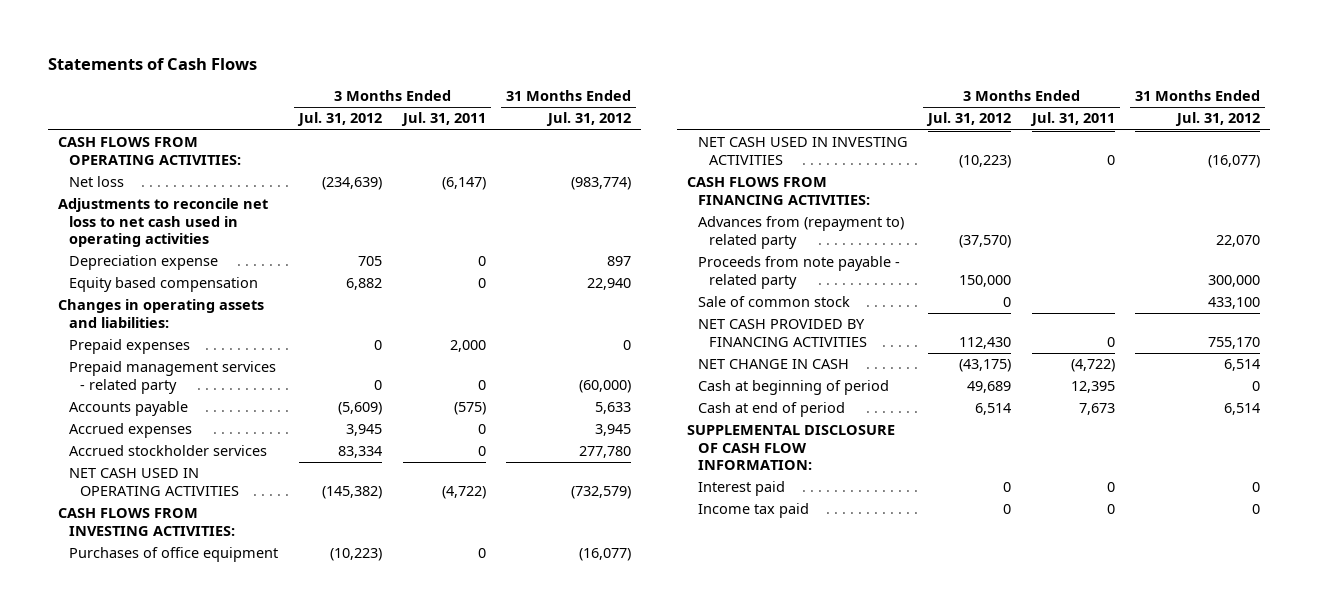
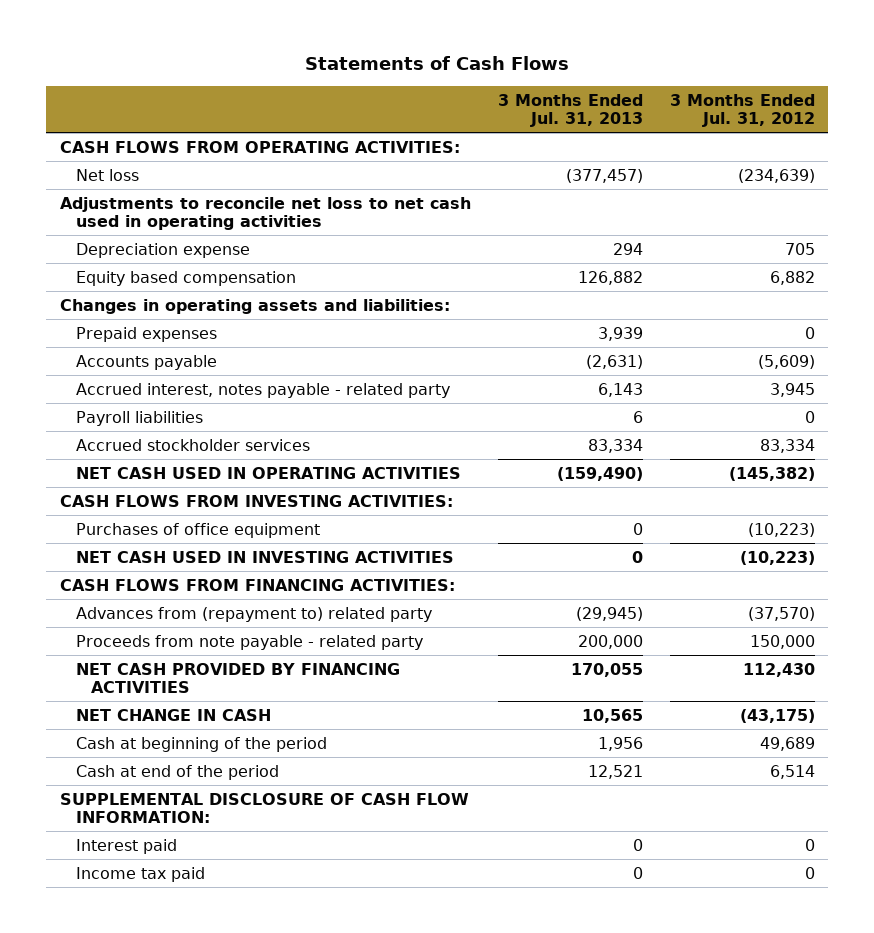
- | 3 Months Ended Jul. 31, 2012 | 3 Months Ended Jul. 31, 2011 | 31 Months Ended Jul. 31, 2012
+ | 3 Months Ended Jul. 31, 2013 | 3 Months Ended Jul. 31, 2012
- Prepaid management services - related party | 0 | 0 | (60,000)
- Accrued expenses | 3,945 | 0 | 3,945
+ Accrued interest, notes payable - related party | 6,143 | 3,945
+ Payroll liabilities | 6 | 0
- Sale of common stock | 0 | | 433,100
- Cash at beginning of period | 49,689 | 12,395 | 0
- Cash at end of period | 6,514 | 7,673 | 6,514
+ Cash at beginning of the period | 1,956 | 49,689
+ Cash at end of the period | 12,521 | 6,514

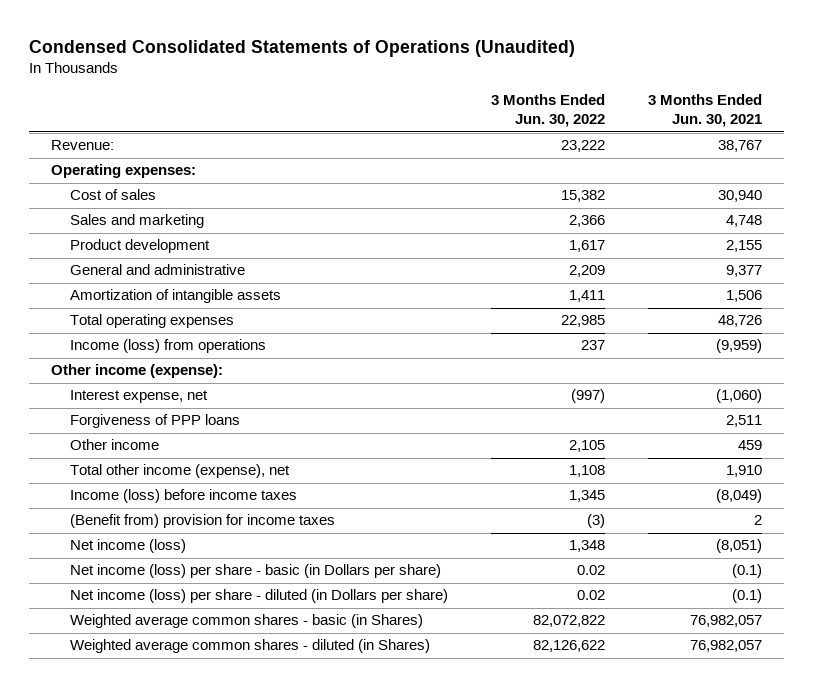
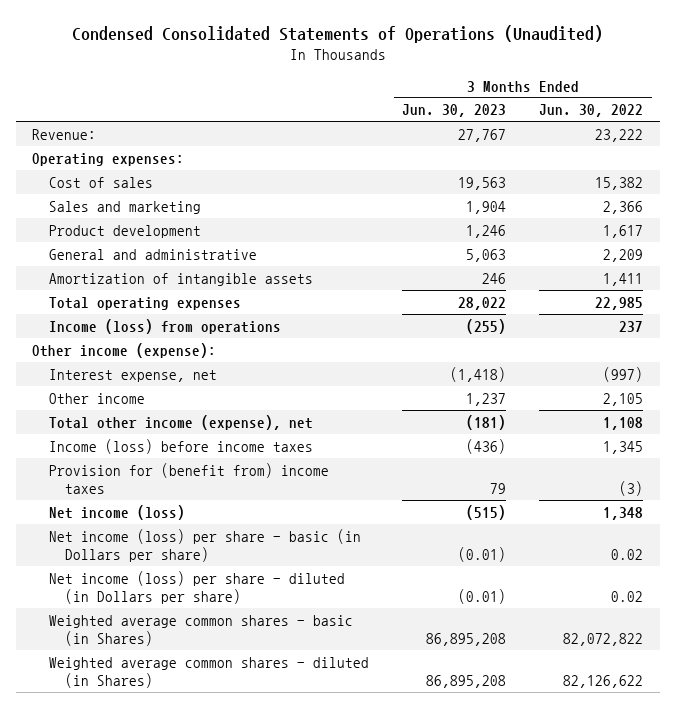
- | 3 Months Ended Jun. 30, 2022 | 3 Months Ended Jun. 30, 2021
+ | 3 Months Ended Jun. 30, 2023 | 3 Months Ended Jun. 30, 2022
- Forgiveness of PPP loans | | 2,511
- (Benefit from) provision for income taxes | (3) | 2
+ Provision for (benefit from) income taxes | 79 | (3)

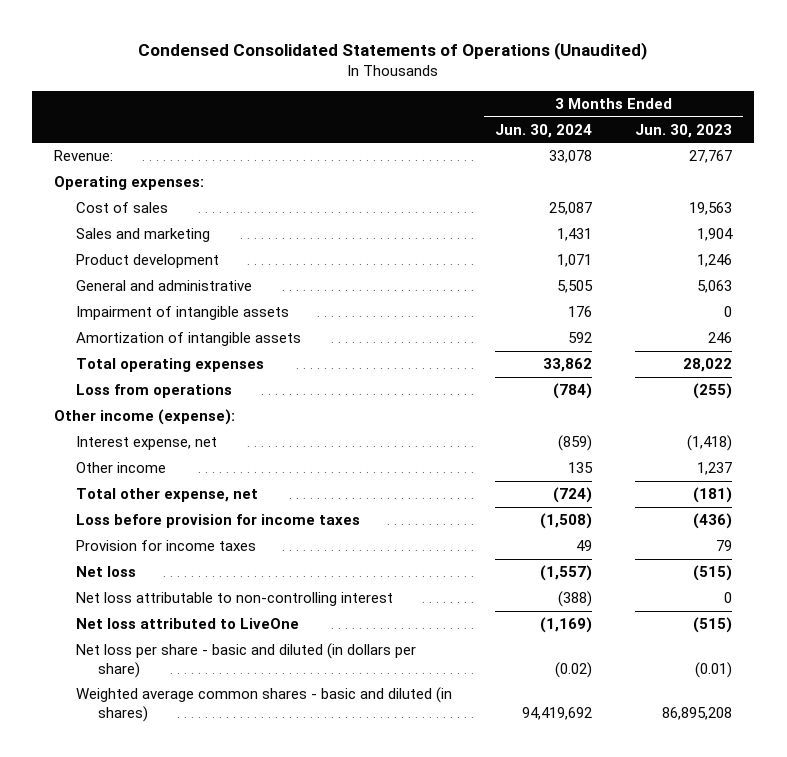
- | 3 Months Ended Jun. 30, 2023 | 3 Months Ended Jun. 30, 2022
+ | 3 Months Ended Jun. 30, 2024 | 3 Months Ended Jun. 30, 2023
+ Impairment of intangible assets | 176 | 0
- Income (loss) from operations | (255) | 237
+ Loss from operations | (784) | (255)
- Total other income (expense), net | (181) | 1,108
- Income (loss) before income taxes | (436) | 1,345
- Provision for (benefit from) income taxes | 79 | (3)
- Net income (loss) | (515) | 1,348
- Net income (loss) per share - basic (in Dollars per share) | (0.01) | 0.02
- Net income (loss) per share - diluted (in Dollars per share) | (0.01) | 0.02
- Weighted average common shares - basic (in Shares) | 86,895,208 | 82,072,822
- Weighted average common shares - diluted (in Shares) | 86,895,208 | 82,126,622
+ Total other expense, net | (724) | (181)
+ Loss before provision for income taxes | (1,508) | (436)
+ Provision for income taxes | 49 | 79
+ Net loss | (1,557) | (515)
+ Net loss attributable to non-controlling interest | (388) | 0
+ Net loss attributed to LiveOne | (1,169) | (515)
+ Net loss per share - basic and diluted (in dollars per share) | (0.02) | (0.01)
+ Weighted average common shares - basic and diluted (in shares) | 94,419,692 | 86,895,208

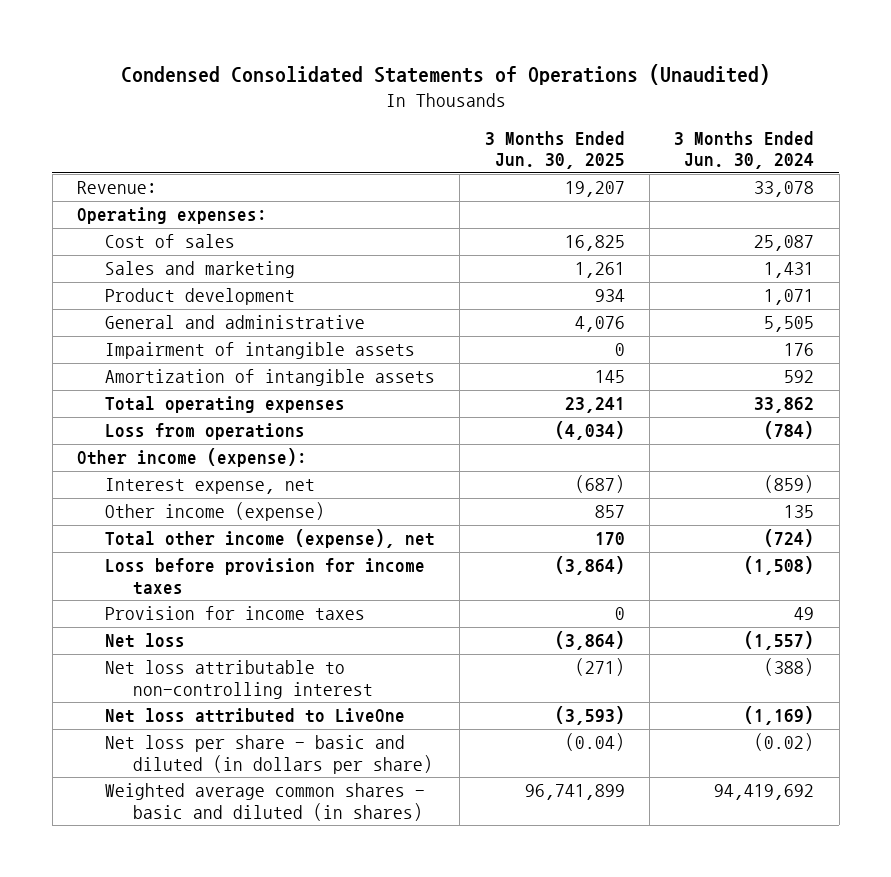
- | 3 Months Ended Jun. 30, 2024 | 3 Months Ended Jun. 30, 2023
+ | 3 Months Ended Jun. 30, 2025 | 3 Months Ended Jun. 30, 2024
- Other income | 135 | 1,237
- Total other expense, net | (724) | (181)
+ Other income (expense) | 857 | 135
+ Total other income (expense), net | 170 | (724)

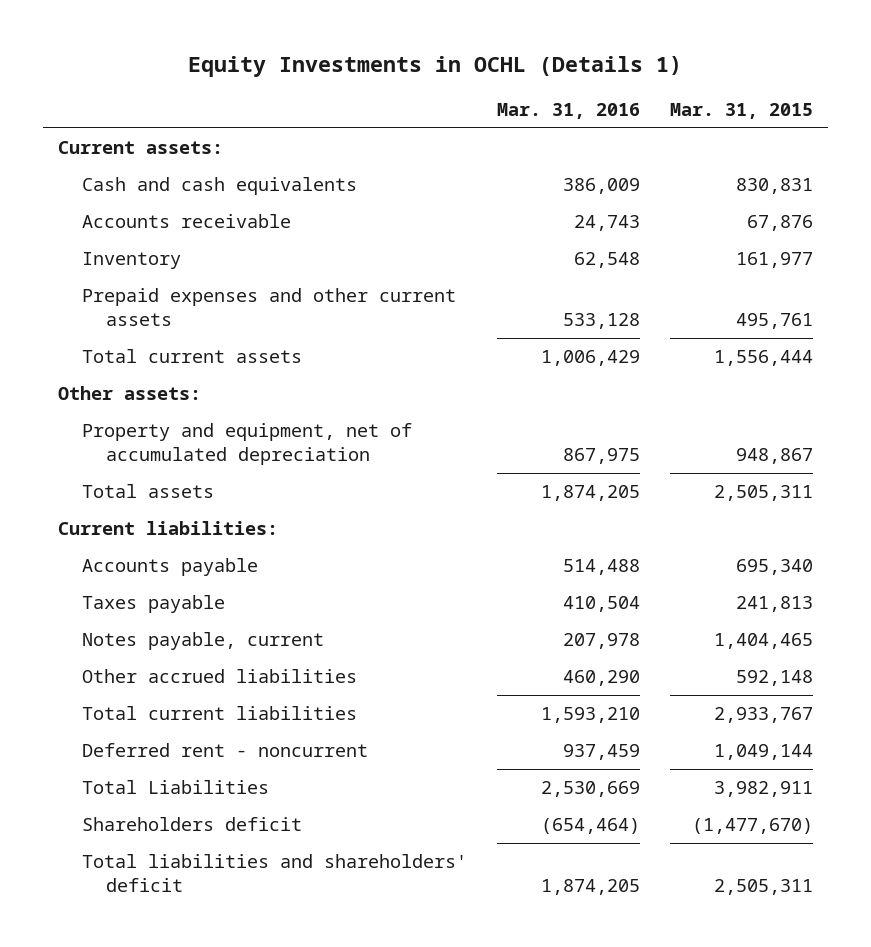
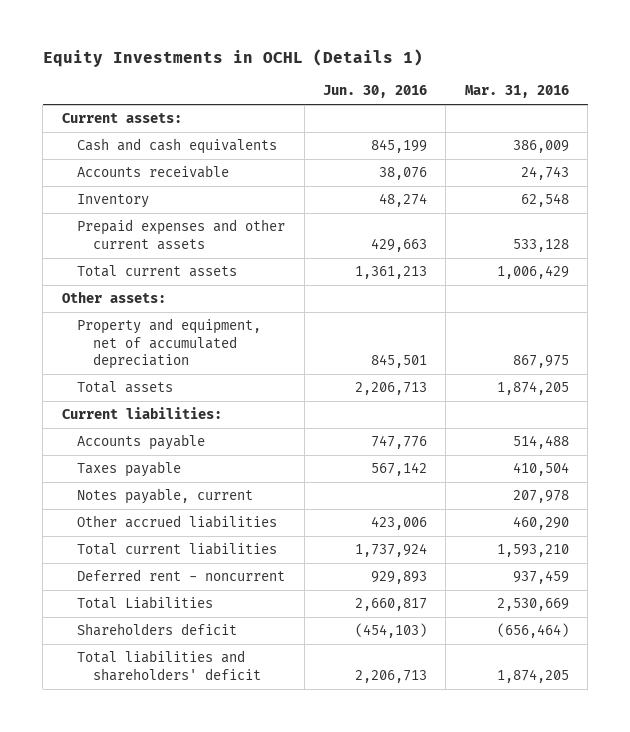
- | Mar. 31, 2016 | Mar. 31, 2015
+ | Jun. 30, 2016 | Mar. 31, 2016
- Shareholders deficit | (654,464) | (1,477,670)
+ Shareholders deficit | (454,103) | (656,464)

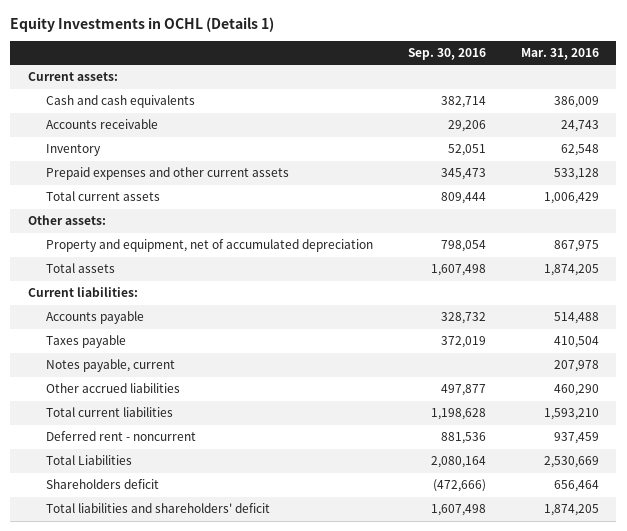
- | Jun. 30, 2016 | Mar. 31, 2016
+ | Sep. 30, 2016 | Mar. 31, 2016
- Shareholders deficit | (454,103) | (656,464)
+ Shareholders deficit | (472,666) | 656,464

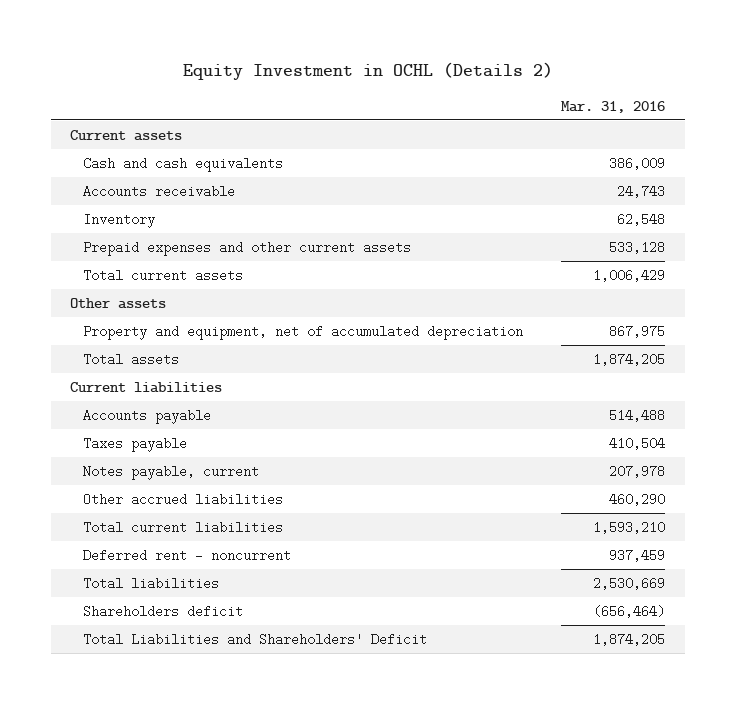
- Equity Investments in OCHL (Details 1)
+ Equity Investment in OCHL (Details 2)
- | Sep. 30, 2016 | Mar. 31, 2016
+ | Mar. 31, 2016
- Current assets:
+ Current assets
- Other assets:
+ Other assets
- Current liabilities:
+ Current liabilities
- Total Liabilities | 2,080,164 | 2,530,669
- Shareholders deficit | (472,666) | 656,464
- Total liabilities and shareholders' deficit | 1,607,498 | 1,874,205
+ Total liabilities | 2,530,669
+ Shareholders deficit | (656,464)
+ Total Liabilities and Shareholders' Deficit | 1,874,205

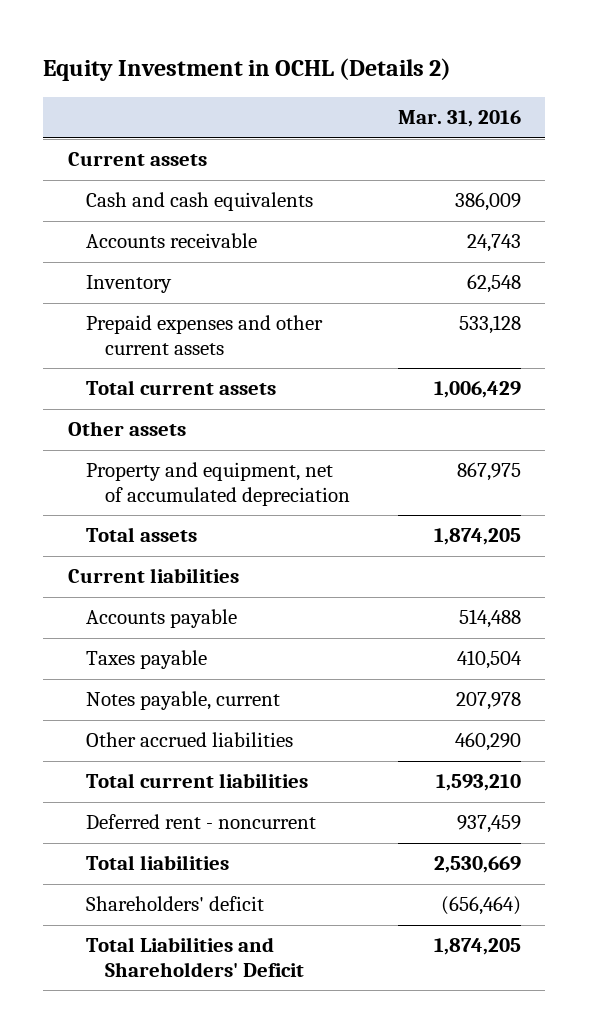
- Shareholders deficit | (656,464)
+ Shareholders' deficit | (656,464)

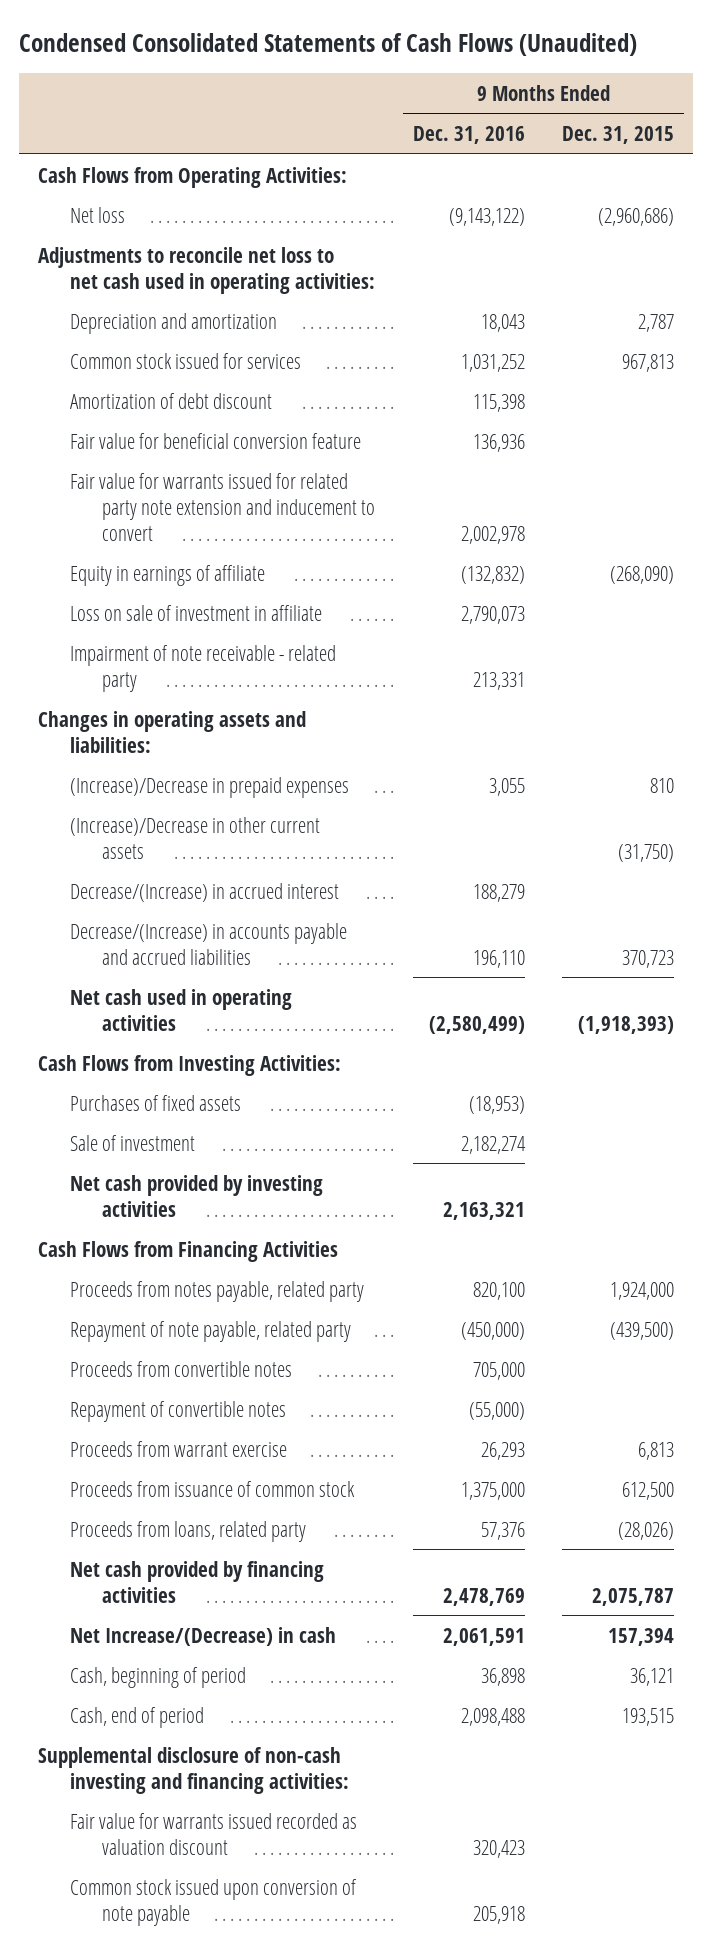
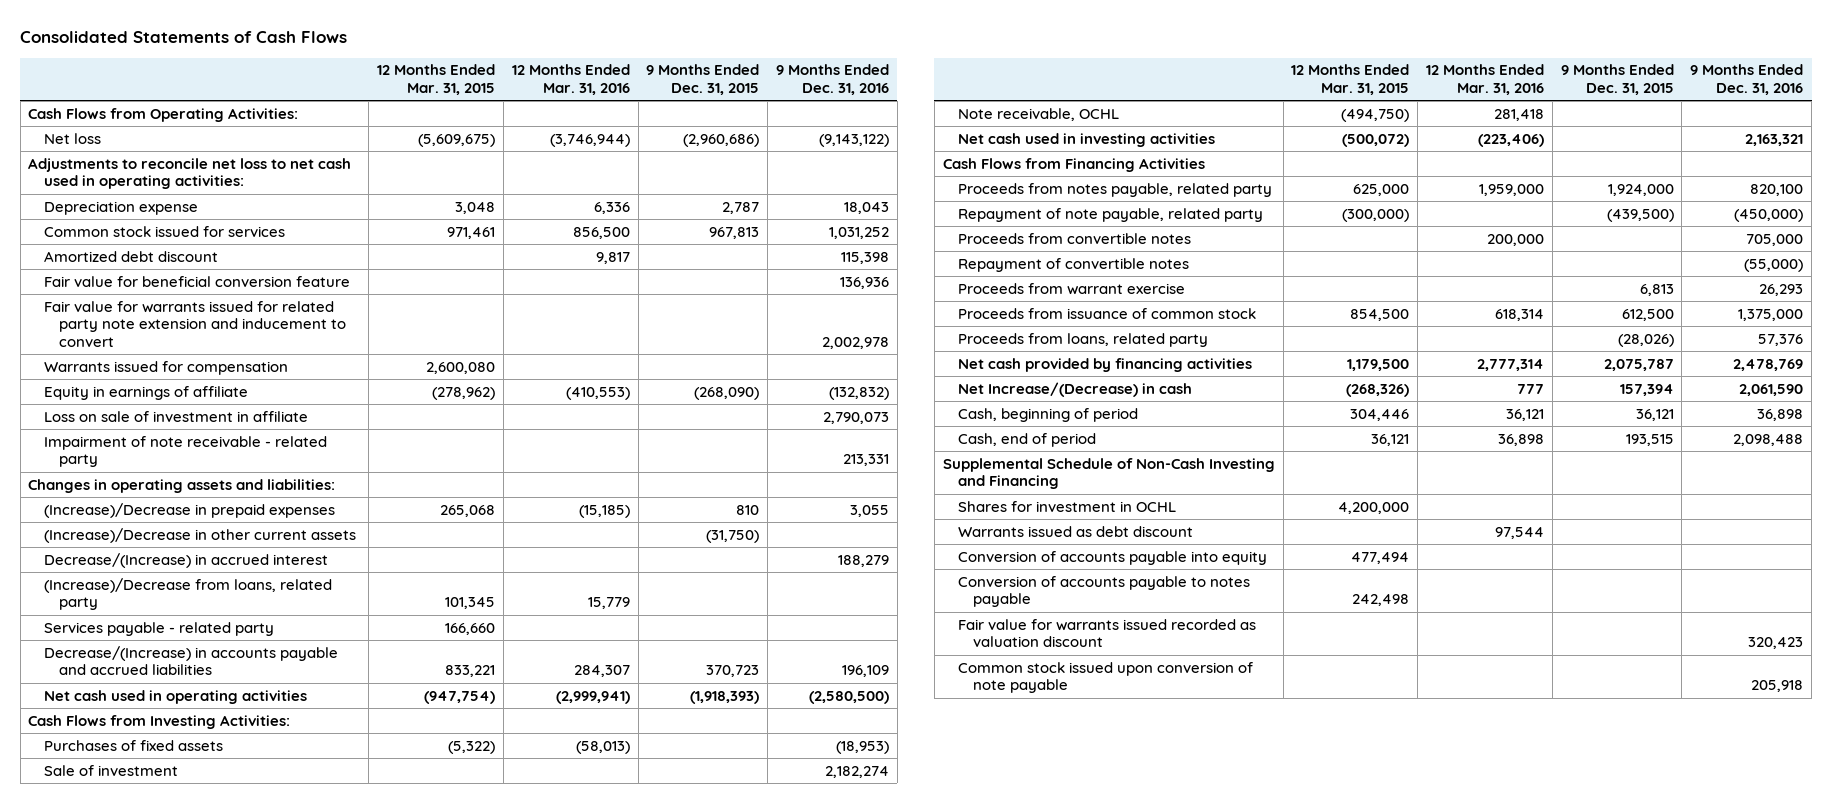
- Condensed Consolidated Statements of Cash Flows (Unaudited)
+ Consolidated Statements of Cash Flows
- | 9 Months Ended Dec. 31, 2016 | 9 Months Ended Dec. 31, 2015
+ | 12 Months Ended Mar. 31, 2015 | 12 Months Ended Mar. 31, 2016 | 9 Months Ended Dec. 31, 2015 | 9 Months Ended Dec. 31, 2016
- Depreciation and amortization | 18,043 | 2,787
+ Depreciation expense | 3,048 | 6,336 | 2,787 | 18,043
- Amortization of debt discount | 115,398 |
+ Amortized debt discount | | 9,817 | | 115,398
+ Warrants issued for compensation | 2,600,080 | | |
- Decrease/(Increase) in accounts payable and accrued liabilities | 196,110 | 370,723
- Net cash used in operating activities | (2,580,499) | (1,918,393)
+ (Increase)/Decrease from loans, related party | 101,345 | 15,779 | |
+ Services payable - related party | 166,660 | | |
+ Decrease/(Increase) in accounts payable and accrued liabilities | 833,221 | 284,307 | 370,723 | 196,109
+ Net cash used in operating activities | (947,754) | (2,999,941) | (1,918,393) | (2,580,500)
- Net cash provided by investing activities | 2,163,321 |
+ Note receivable, OCHL | (494,750) | 281,418 | |
+ Net cash used in investing activities | (500,072) | (223,406) | | 2,163,321
- Net Increase/(Decrease) in cash | 2,061,591 | 157,394
+ Net Increase/(Decrease) in cash | (268,326) | 777 | 157,394 | 2,061,590
- Supplemental disclosure of non-cash investing and financing activities:
+ Supplemental Schedule of Non-Cash Investing and Financing
+ Shares for investment in OCHL | 4,200,000 | | |
+ Warrants issued as debt discount | | 97,544 | |
+ Conversion of accounts payable into equity | 477,494 | | |
+ Conversion of accounts payable to notes payable | 242,498 | | |

